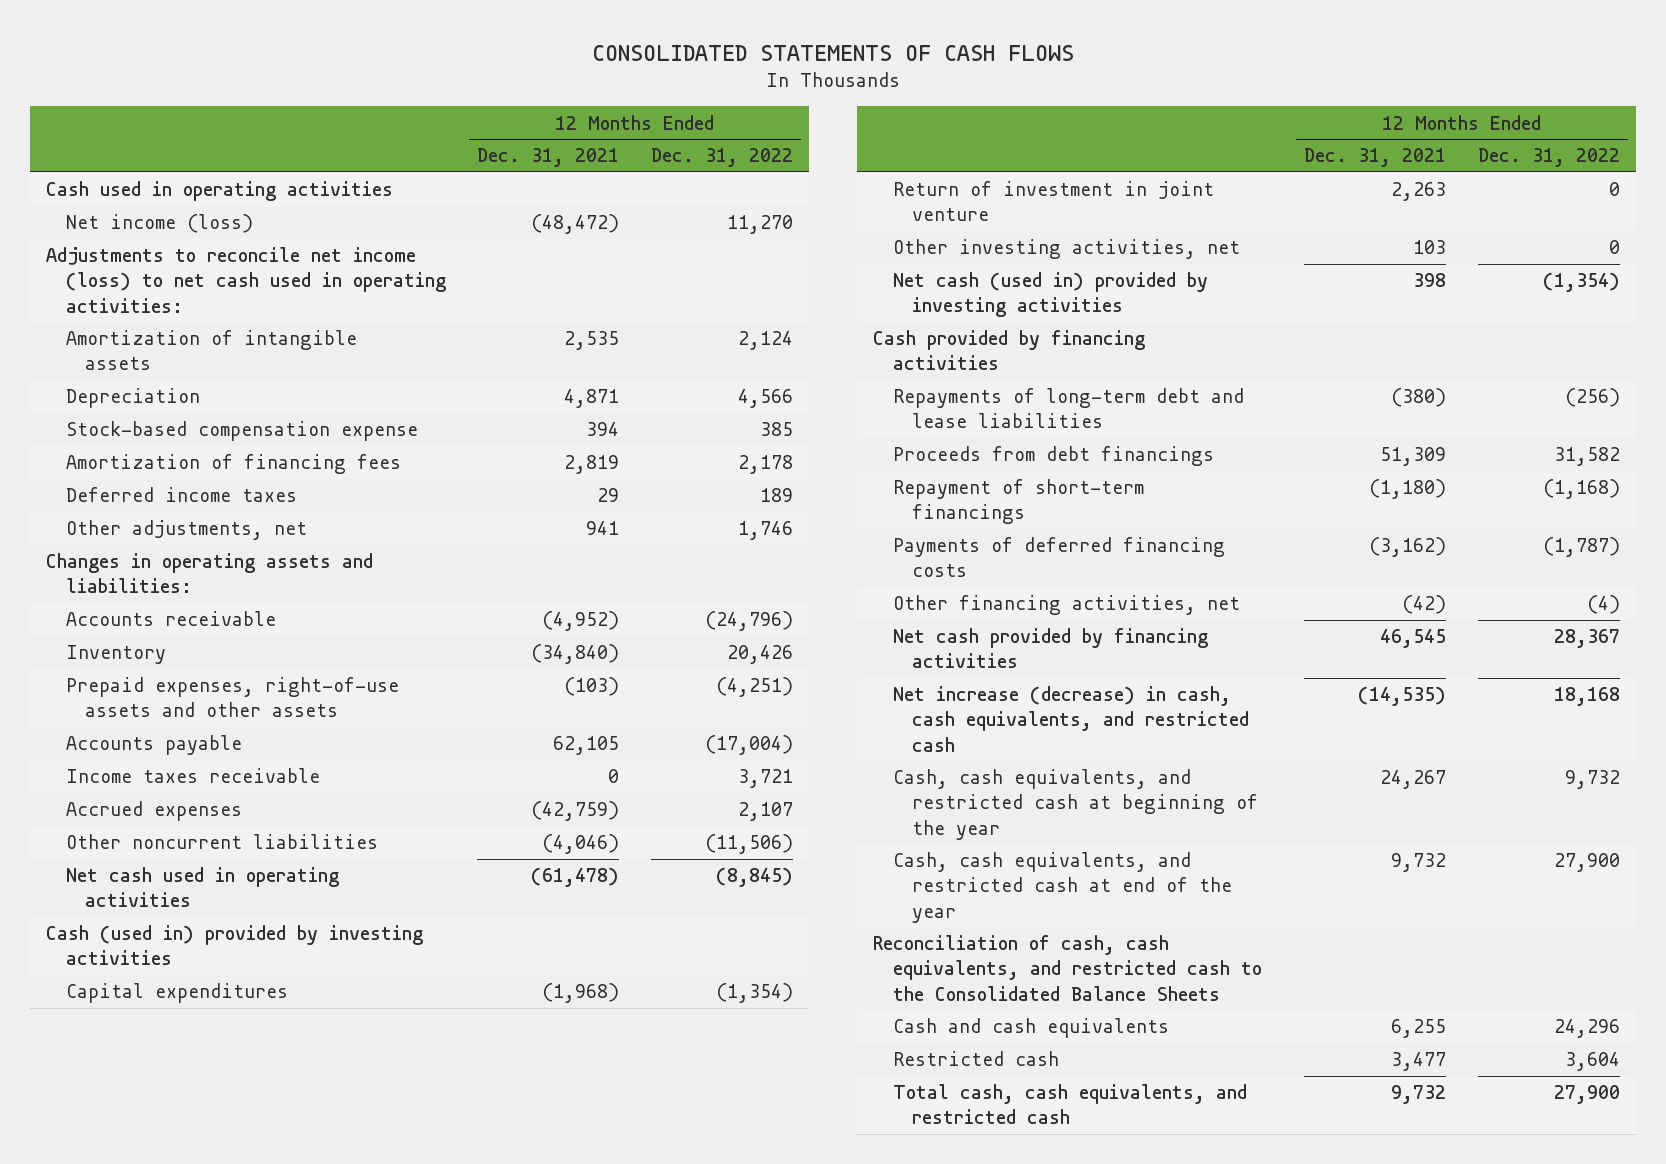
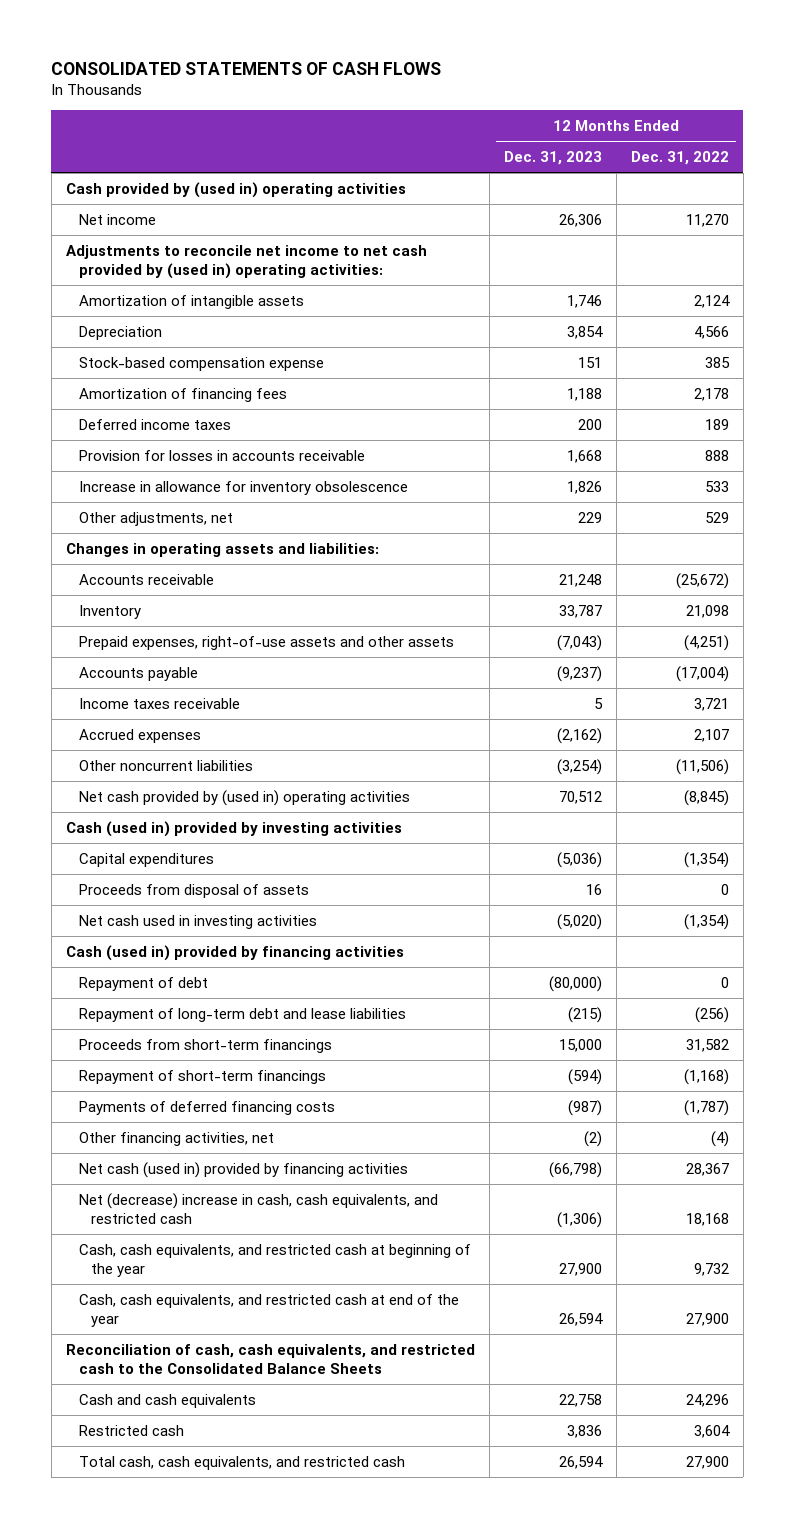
- | 12 Months Ended Dec. 31, 2021 | 12 Months Ended Dec. 31, 2022
+ | 12 Months Ended Dec. 31, 2023 | 12 Months Ended Dec. 31, 2022
- Cash used in operating activities
- Net income (loss) | (48,472) | 11,270
- Adjustments to reconcile net income (loss) to net cash used in operating activities:
+ Cash provided by (used in) operating activities
+ Net income | 26,306 | 11,270
+ Adjustments to reconcile net income to net cash provided by (used in) operating activities:
- Other adjustments, net | 941 | 1,746
+ Provision for losses in accounts receivable | 1,668 | 888
+ Increase in allowance for inventory obsolescence | 1,826 | 533
+ Other adjustments, net | 229 | 529
- Accounts receivable | (4,952) | (24,796)
- Inventory | (34,840) | 20,426
+ Accounts receivable | 21,248 | (25,672)
+ Inventory | 33,787 | 21,098
- Net cash used in operating activities | (61,478) | (8,845)
+ Net cash provided by (used in) operating activities | 70,512 | (8,845)
- Return of investment in joint venture | 2,263 | 0
- Other investing activities, net | 103 | 0
- Net cash (used in) provided by investing activities | 398 | (1,354)
- Cash provided by financing activities
- Repayments of long-term debt and lease liabilities | (380) | (256)
- Proceeds from debt financings | 51,309 | 31,582
+ Proceeds from disposal of assets | 16 | 0
+ Net cash used in investing activities | (5,020) | (1,354)
+ Cash (used in) provided by financing activities
+ Repayment of debt | (80,000) | 0
+ Repayment of long-term debt and lease liabilities | (215) | (256)
+ Proceeds from short-term financings | 15,000 | 31,582
- Net cash provided by financing activities | 46,545 | 28,367
- Net increase (decrease) in cash, cash equivalents, and restricted cash | (14,535) | 18,168
+ Net cash (used in) provided by financing activities | (66,798) | 28,367
+ Net (decrease) increase in cash, cash equivalents, and restricted cash | (1,306) | 18,168

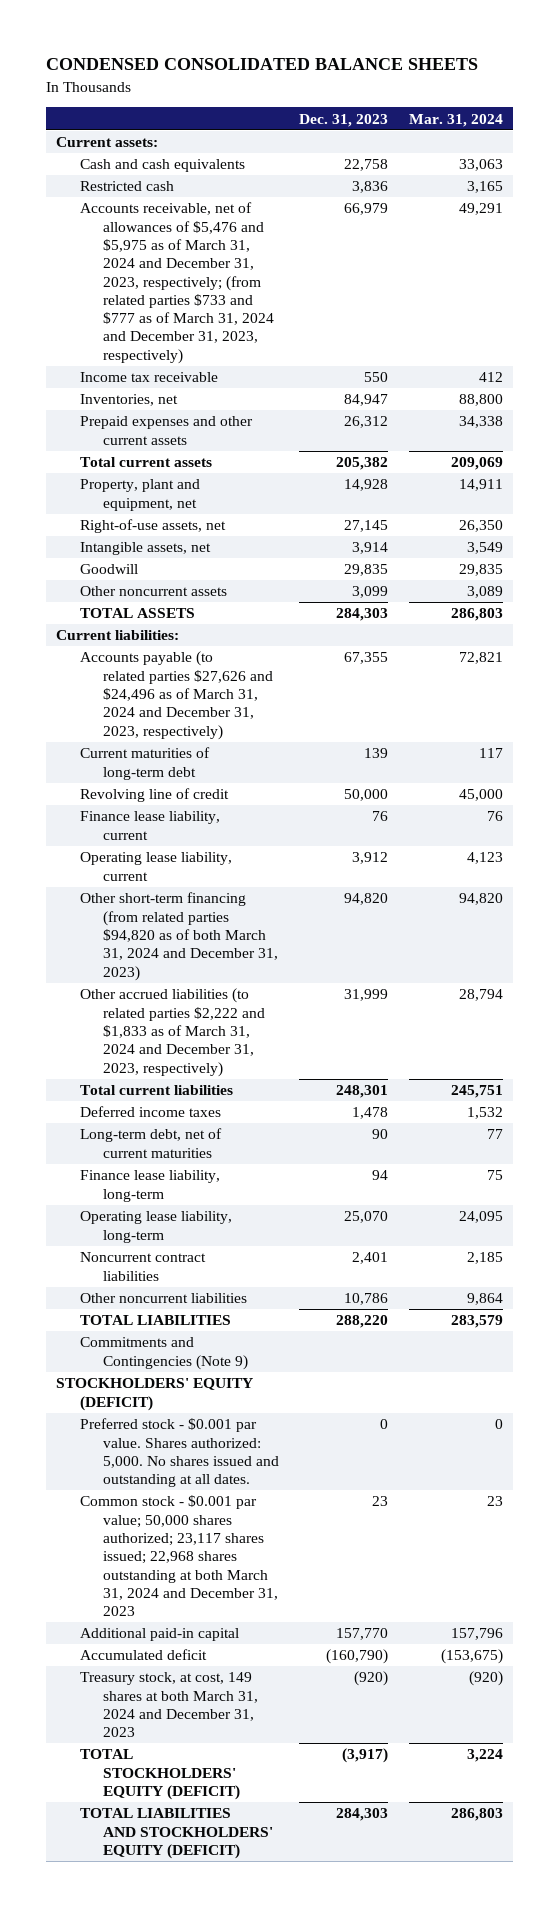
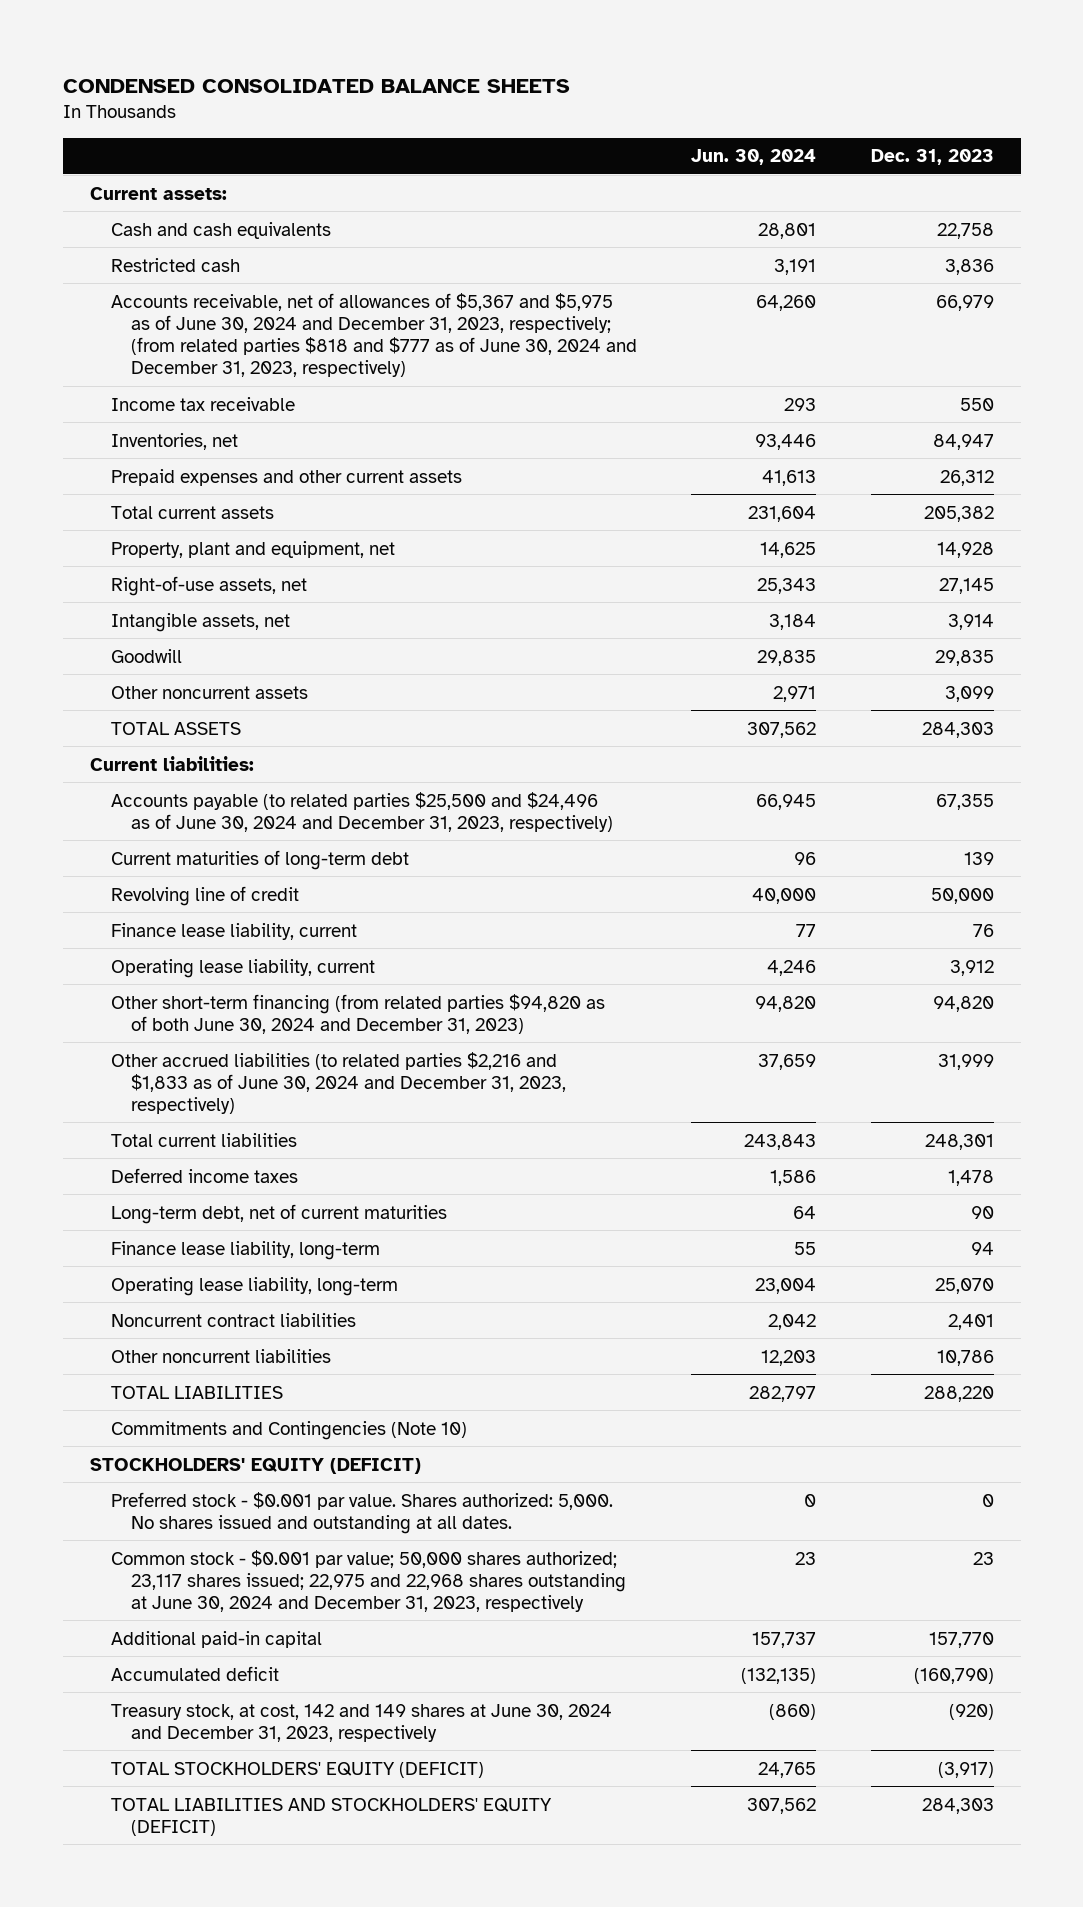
- | Dec. 31, 2023 | Mar. 31, 2024
+ | Jun. 30, 2024 | Dec. 31, 2023
- Accounts receivable, net of allowances of $5,476 and $5,975 as of March 31, 2024 and December 31, 2023, respectively; (from related parties $733 and $777 as of March 31, 2024 and December 31, 2023, respectively) | 66,979 | 49,291
+ Accounts receivable, net of allowances of $5,367 and $5,975 as of June 30, 2024 and December 31, 2023, respectively; (from related parties $818 and $777 as of June 30, 2024 and December 31, 2023, respectively) | 64,260 | 66,979
- Accounts payable (to related parties $27,626 and $24,496 as of March 31, 2024 and December 31, 2023, respectively) | 67,355 | 72,821
+ Accounts payable (to related parties $25,500 and $24,496 as of June 30, 2024 and December 31, 2023, respectively) | 66,945 | 67,355
- Other short-term financing (from related parties $94,820 as of both March 31, 2024 and December 31, 2023) | 94,820 | 94,820
- Other accrued liabilities (to related parties $2,222 and $1,833 as of March 31, 2024 and December 31, 2023, respectively) | 31,999 | 28,794
+ Other short-term financing (from related parties $94,820 as of both June 30, 2024 and December 31, 2023) | 94,820 | 94,820
+ Other accrued liabilities (to related parties $2,216 and $1,833 as of June 30, 2024 and December 31, 2023, respectively) | 37,659 | 31,999
- Commitments and Contingencies (Note 9)
+ Commitments and Contingencies (Note 10)
- Common stock - $0.001 par value; 50,000 shares authorized; 23,117 shares issued; 22,968 shares outstanding at both March 31, 2024 and December 31, 2023 | 23 | 23
+ Common stock - $0.001 par value; 50,000 shares authorized; 23,117 shares issued; 22,975 and 22,968 shares outstanding at June 30, 2024 and December 31, 2023, respectively | 23 | 23
- Treasury stock, at cost, 149 shares at both March 31, 2024 and December 31, 2023 | (920) | (920)
+ Treasury stock, at cost, 142 and 149 shares at June 30, 2024 and December 31, 2023, respectively | (860) | (920)

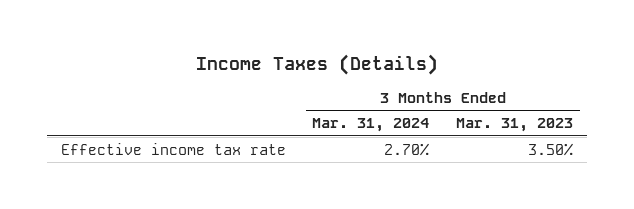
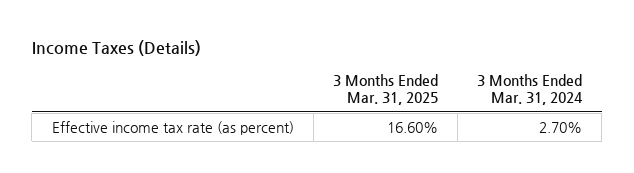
- | 3 Months Ended Mar. 31, 2024 | 3 Months Ended Mar. 31, 2023
+ | 3 Months Ended Mar. 31, 2025 | 3 Months Ended Mar. 31, 2024
- Effective income tax rate | 2.70% | 3.50%
+ Effective income tax rate (as percent) | 16.60% | 2.70%

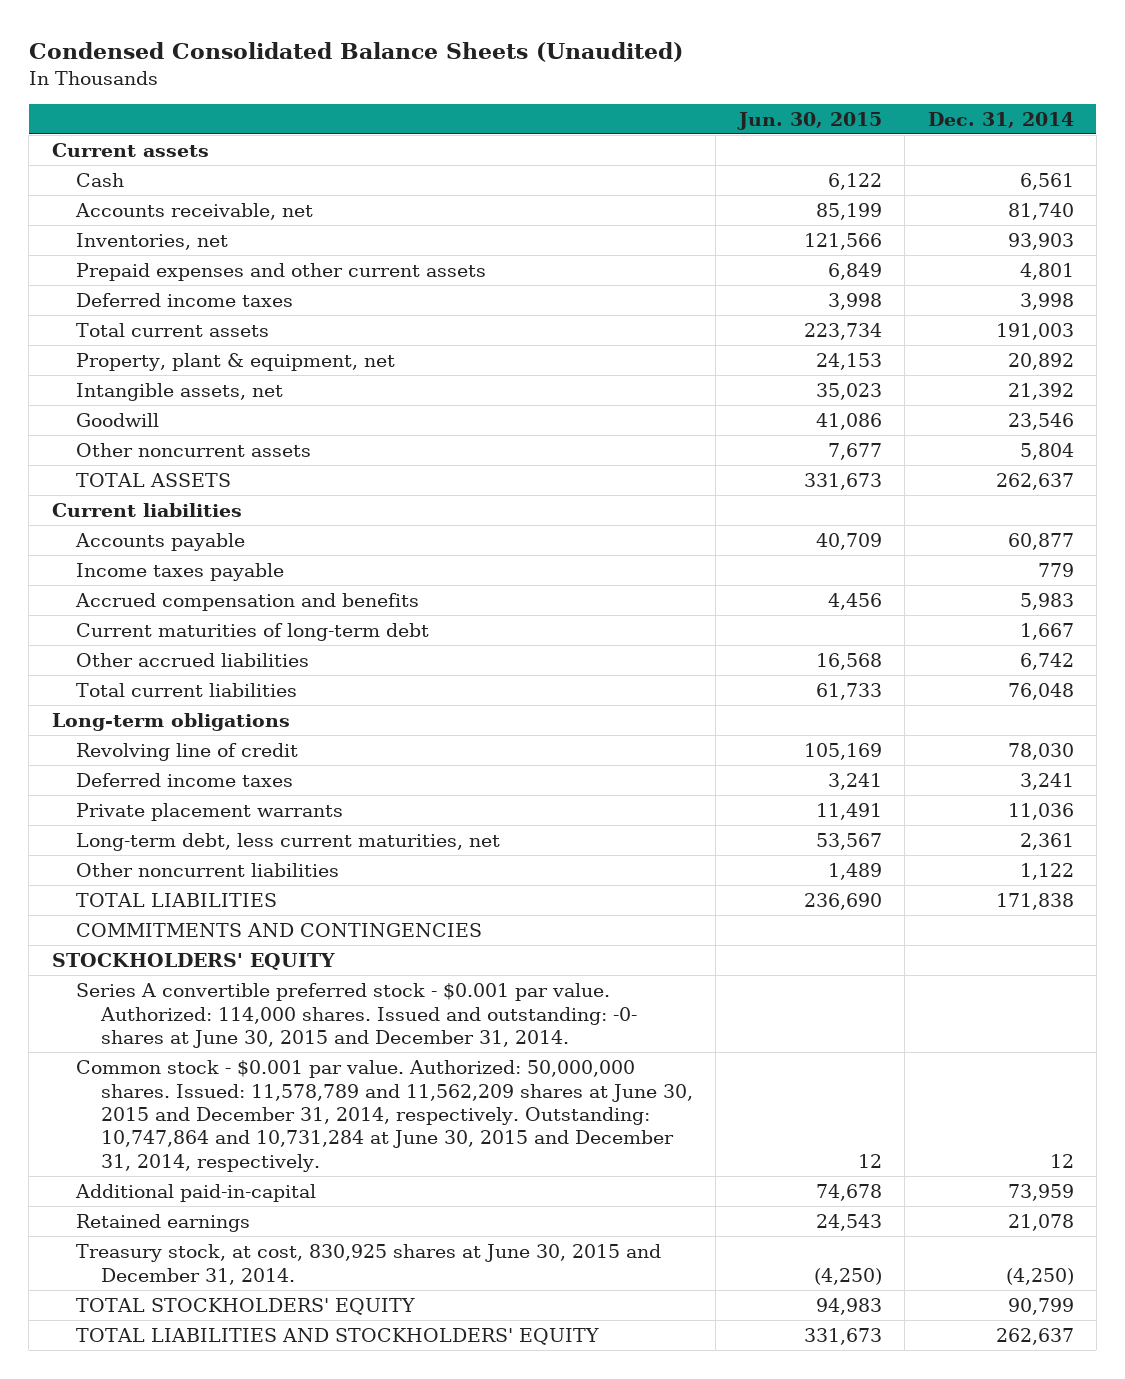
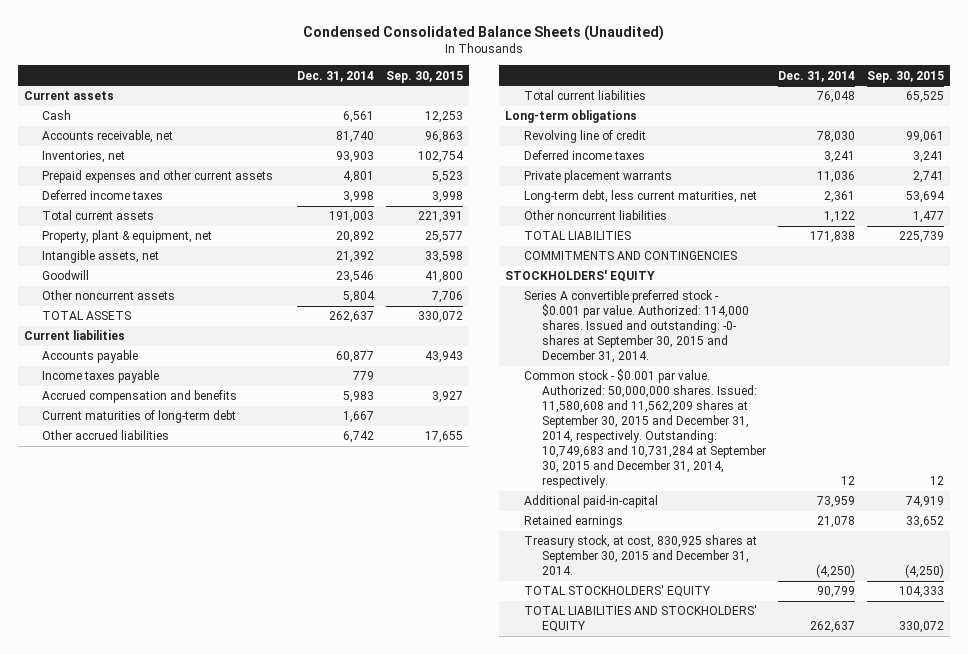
- | Jun. 30, 2015 | Dec. 31, 2014
+ | Dec. 31, 2014 | Sep. 30, 2015
- Series A convertible preferred stock - $0.001 par value. Authorized: 114,000 shares. Issued and outstanding: -0- shares at June 30, 2015 and December 31, 2014.
- Common stock - $0.001 par value. Authorized: 50,000,000 shares. Issued: 11,578,789 and 11,562,209 shares at June 30, 2015 and December 31, 2014, respectively. Outstanding: 10,747,864 and 10,731,284 at June 30, 2015 and December 31, 2014, respectively. | 12 | 12
+ Series A convertible preferred stock - $0.001 par value. Authorized: 114,000 shares. Issued and outstanding: -0- shares at September 30, 2015 and December 31, 2014.
+ Common stock - $0.001 par value. Authorized: 50,000,000 shares. Issued: 11,580,608 and 11,562,209 shares at September 30, 2015 and December 31, 2014, respectively. Outstanding: 10,749,683 and 10,731,284 at September 30, 2015 and December 31, 2014, respectively. | 12 | 12
- Treasury stock, at cost, 830,925 shares at June 30, 2015 and December 31, 2014. | (4,250) | (4,250)
+ Treasury stock, at cost, 830,925 shares at September 30, 2015 and December 31, 2014. | (4,250) | (4,250)

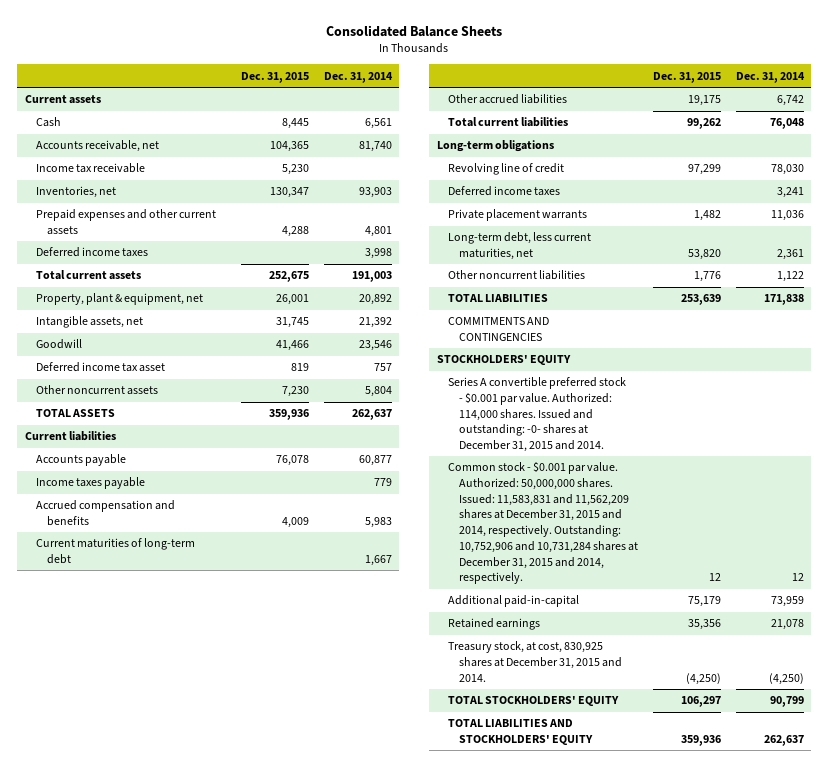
- Condensed Consolidated Balance Sheets (Unaudited)
+ Consolidated Balance Sheets
- | Dec. 31, 2014 | Sep. 30, 2015
+ | Dec. 31, 2015 | Dec. 31, 2014
+ Income tax receivable | 5,230 |
+ Deferred income tax asset | 819 | 757
- Series A convertible preferred stock - $0.001 par value. Authorized: 114,000 shares. Issued and outstanding: -0- shares at September 30, 2015 and December 31, 2014.
- Common stock - $0.001 par value. Authorized: 50,000,000 shares. Issued: 11,580,608 and 11,562,209 shares at September 30, 2015 and December 31, 2014, respectively. Outstanding: 10,749,683 and 10,731,284 at September 30, 2015 and December 31, 2014, respectively. | 12 | 12
+ Series A convertible preferred stock - $0.001 par value. Authorized: 114,000 shares. Issued and outstanding: -0- shares at December 31, 2015 and 2014.
+ Common stock - $0.001 par value. Authorized: 50,000,000 shares. Issued: 11,583,831 and 11,562,209 shares at December 31, 2015 and 2014, respectively. Outstanding: 10,752,906 and 10,731,284 shares at December 31, 2015 and 2014, respectively. | 12 | 12
- Treasury stock, at cost, 830,925 shares at September 30, 2015 and December 31, 2014. | (4,250) | (4,250)
+ Treasury stock, at cost, 830,925 shares at December 31, 2015 and 2014. | (4,250) | (4,250)

